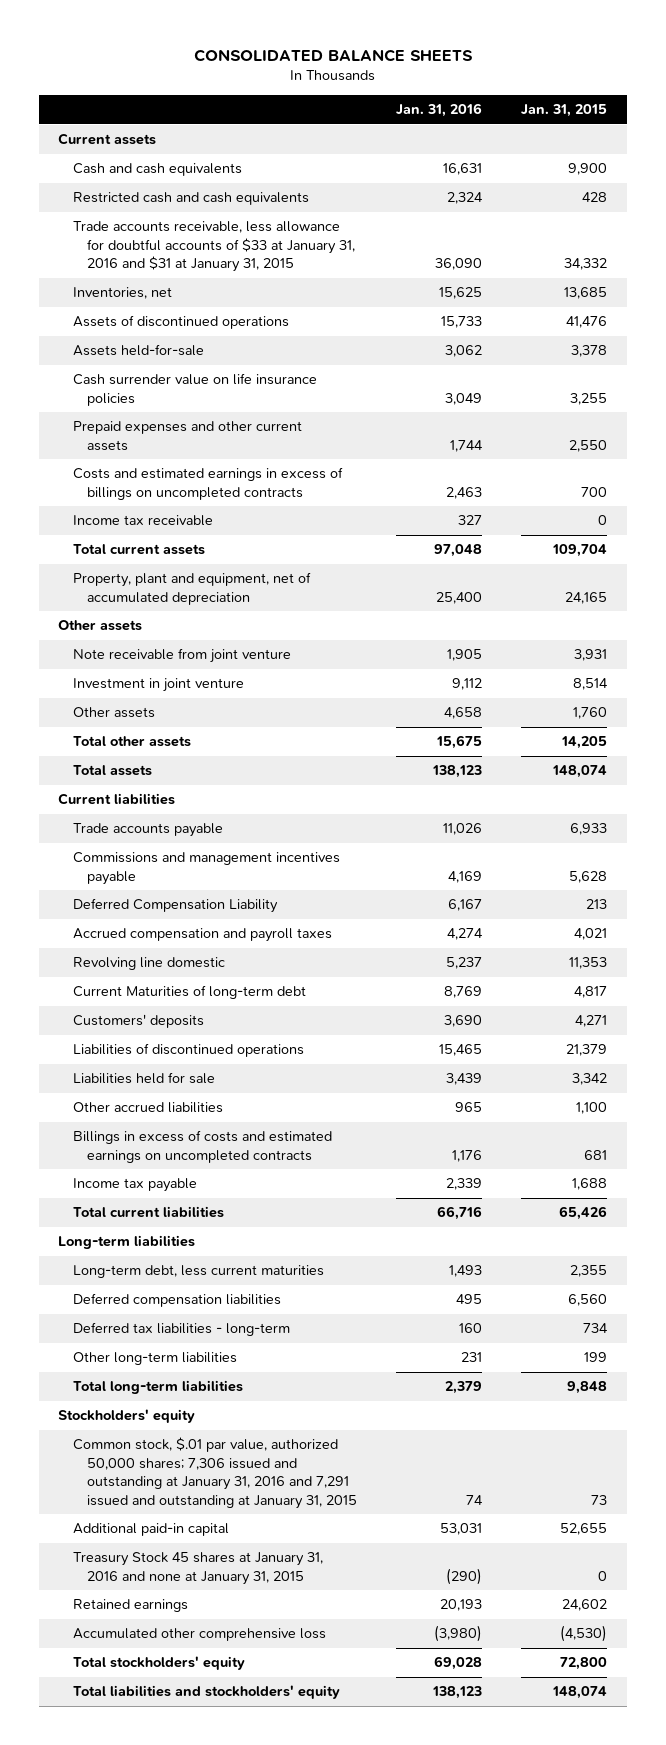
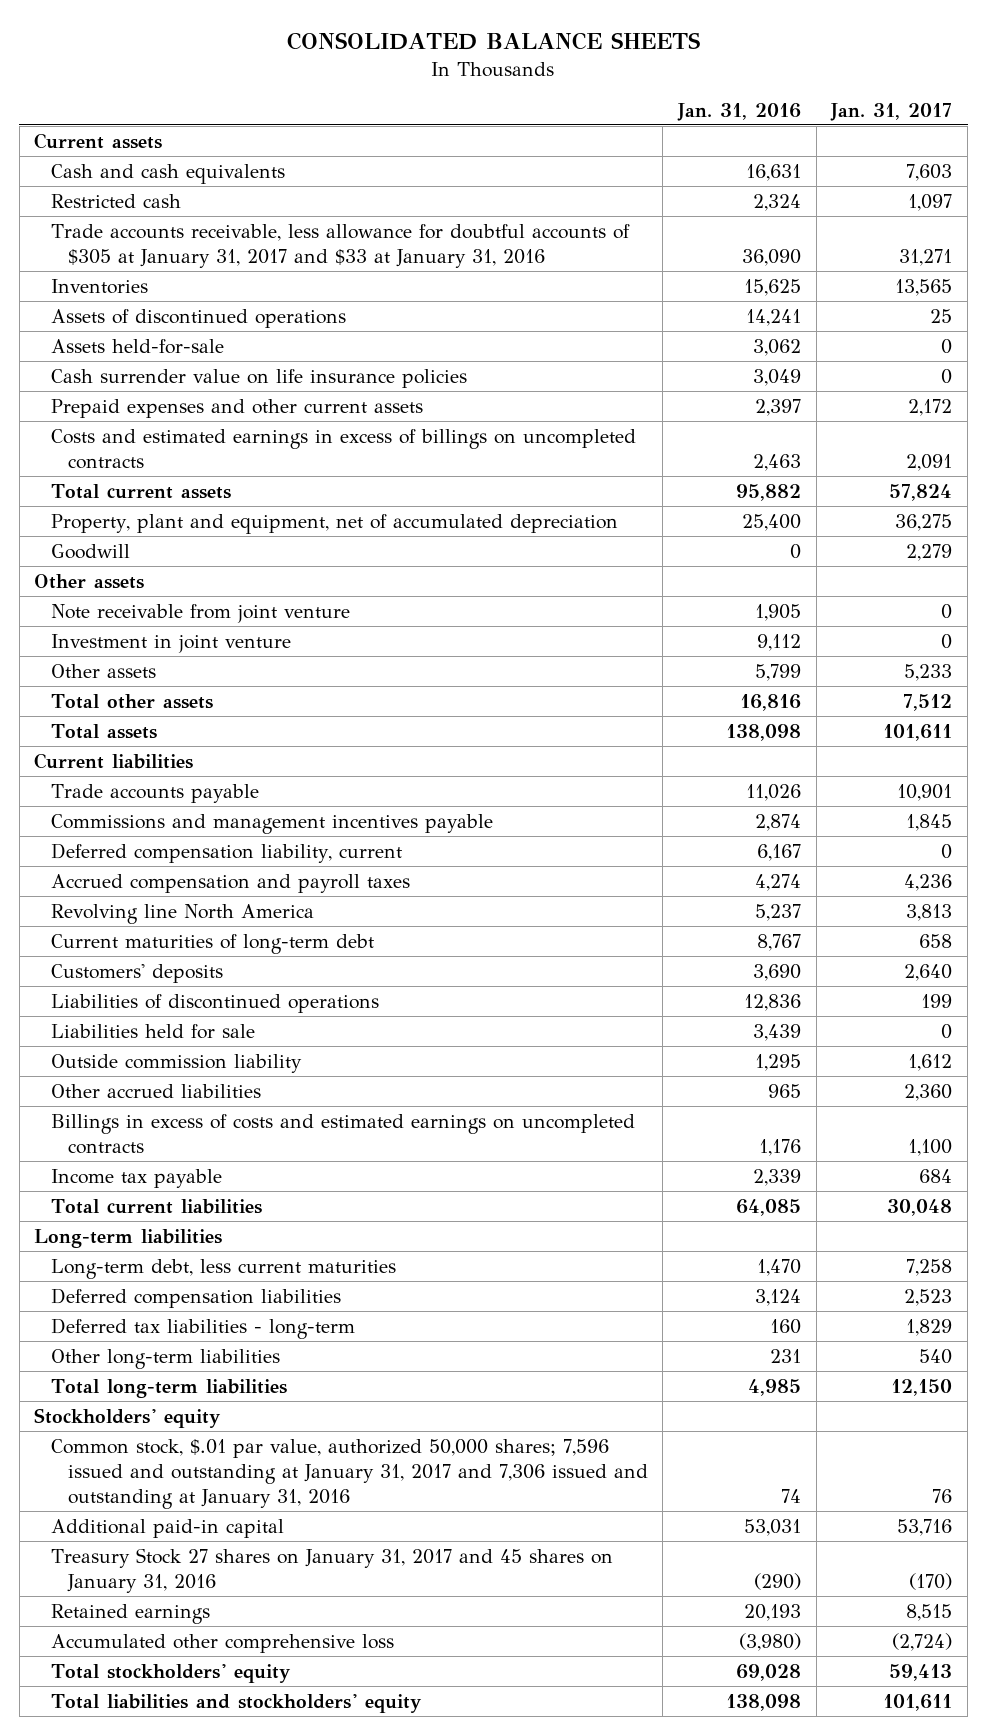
- | Jan. 31, 2016 | Jan. 31, 2015
+ | Jan. 31, 2016 | Jan. 31, 2017
- Restricted cash and cash equivalents | 2,324 | 428
- Trade accounts receivable, less allowance for doubtful accounts of $33 at January 31, 2016 and $31 at January 31, 2015 | 36,090 | 34,332
- Inventories, net | 15,625 | 13,685
- Assets of discontinued operations | 15,733 | 41,476
+ Restricted cash | 2,324 | 1,097
+ Trade accounts receivable, less allowance for doubtful accounts of $305 at January 31, 2017 and $33 at January 31, 2016 | 36,090 | 31,271
+ Inventories | 15,625 | 13,565
+ Assets of discontinued operations | 14,241 | 25
- Prepaid expenses and other current assets | 1,744 | 2,550
+ Prepaid expenses and other current assets | 2,397 | 2,172
- Income tax receivable | 327 | 0
- Total current assets | 97,048 | 109,704
+ Total current assets | 95,882 | 57,824
+ Goodwill | 0 | 2,279
- Other assets | 4,658 | 1,760
- Total other assets | 15,675 | 14,205
- Total assets | 138,123 | 148,074
+ Other assets | 5,799 | 5,233
+ Total other assets | 16,816 | 7,512
+ Total assets | 138,098 | 101,611
- Commissions and management incentives payable | 4,169 | 5,628
- Deferred Compensation Liability | 6,167 | 213
+ Commissions and management incentives payable | 2,874 | 1,845
+ Deferred compensation liability, current | 6,167 | 0
- Revolving line domestic | 5,237 | 11,353
- Current Maturities of long-term debt | 8,769 | 4,817
+ Revolving line North America | 5,237 | 3,813
+ Current maturities of long-term debt | 8,767 | 658
- Liabilities of discontinued operations | 15,465 | 21,379
+ Liabilities of discontinued operations | 12,836 | 199
+ Outside commission liability | 1,295 | 1,612
- Total current liabilities | 66,716 | 65,426
+ Total current liabilities | 64,085 | 30,048
- Long-term debt, less current maturities | 1,493 | 2,355
- Deferred compensation liabilities | 495 | 6,560
+ Long-term debt, less current maturities | 1,470 | 7,258
+ Deferred compensation liabilities | 3,124 | 2,523
- Total long-term liabilities | 2,379 | 9,848
+ Total long-term liabilities | 4,985 | 12,150
- Common stock, $.01 par value, authorized 50,000 shares; 7,306 issued and outstanding at January 31, 2016 and 7,291 issued and outstanding at January 31, 2015 | 74 | 73
+ Common stock, $.01 par value, authorized 50,000 shares; 7,596 issued and outstanding at January 31, 2017 and 7,306 issued and outstanding at January 31, 2016 | 74 | 76
- Treasury Stock 45 shares at January 31, 2016 and none at January 31, 2015 | (290) | 0
+ Treasury Stock 27 shares on January 31, 2017 and 45 shares on January 31, 2016 | (290) | (170)
- Total liabilities and stockholders' equity | 138,123 | 148,074
+ Total liabilities and stockholders' equity | 138,098 | 101,611

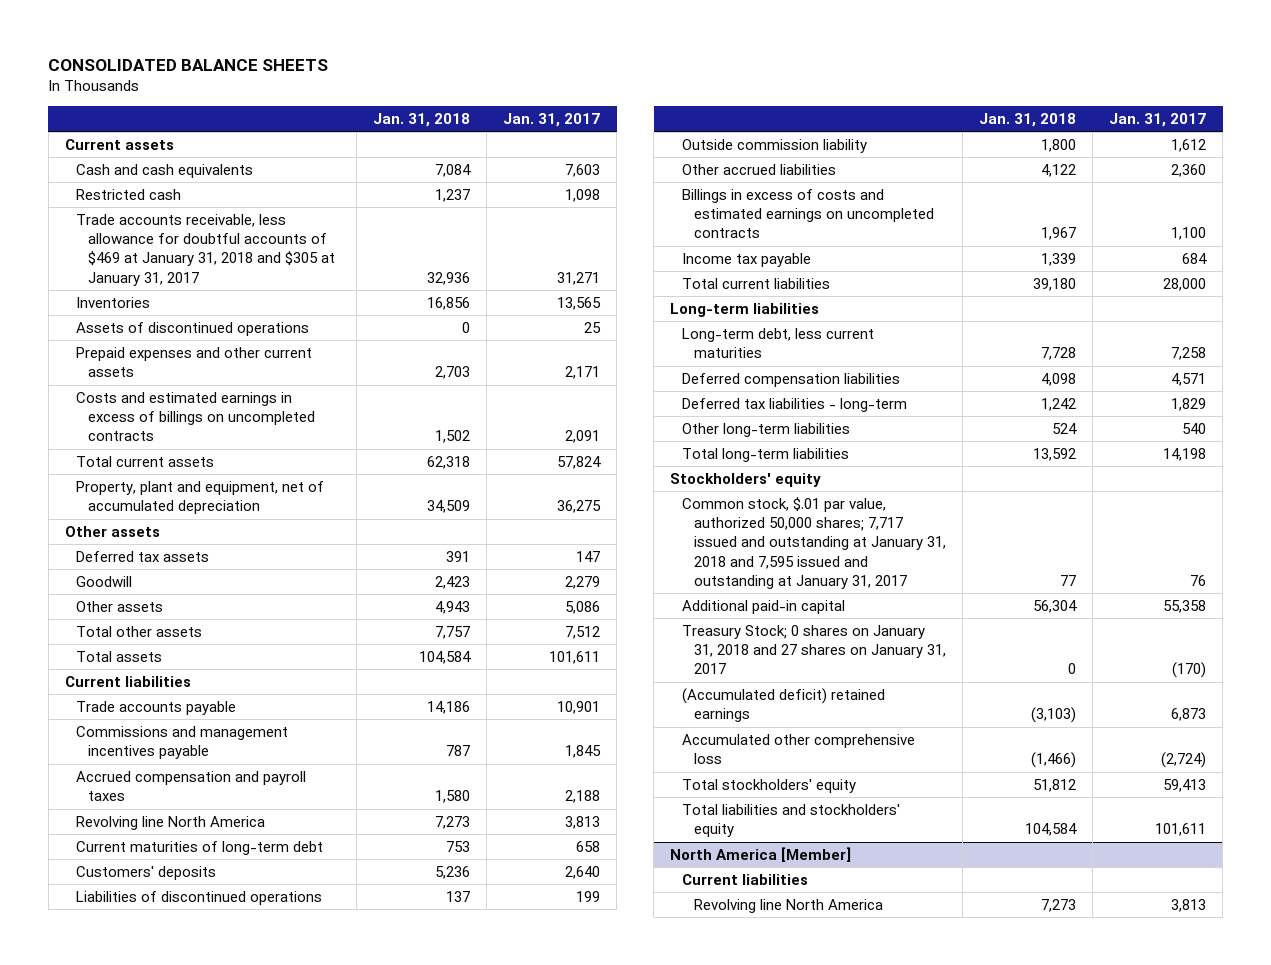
- | Jan. 31, 2016 | Jan. 31, 2017
+ | Jan. 31, 2018 | Jan. 31, 2017
- Restricted cash | 2,324 | 1,097
- Trade accounts receivable, less allowance for doubtful accounts of $305 at January 31, 2017 and $33 at January 31, 2016 | 36,090 | 31,271
+ Restricted cash | 1,237 | 1,098
+ Trade accounts receivable, less allowance for doubtful accounts of $469 at January 31, 2018 and $305 at January 31, 2017 | 32,936 | 31,271
- Assets held-for-sale | 3,062 | 0
- Cash surrender value on life insurance policies | 3,049 | 0
- Prepaid expenses and other current assets | 2,397 | 2,172
+ Prepaid expenses and other current assets | 2,703 | 2,171
- Note receivable from joint venture | 1,905 | 0
- Investment in joint venture | 9,112 | 0
- Other assets | 5,799 | 5,233
+ Deferred tax assets | 391 | 147
moved down: Goodwill | 2,423 | 2,279
+ Other assets | 4,943 | 5,086
- Deferred compensation liability, current | 6,167 | 0
- Accrued compensation and payroll taxes | 4,274 | 4,236
+ Accrued compensation and payroll taxes | 1,580 | 2,188
- Liabilities held for sale | 3,439 | 0
- Total current liabilities | 64,085 | 30,048
+ Total current liabilities | 39,180 | 28,000
- Deferred compensation liabilities | 3,124 | 2,523
+ Deferred compensation liabilities | 4,098 | 4,571
- Total long-term liabilities | 4,985 | 12,150
+ Total long-term liabilities | 13,592 | 14,198
- Common stock, $.01 par value, authorized 50,000 shares; 7,596 issued and outstanding at January 31, 2017 and 7,306 issued and outstanding at January 31, 2016 | 74 | 76
- Additional paid-in capital | 53,031 | 53,716
- Treasury Stock 27 shares on January 31, 2017 and 45 shares on January 31, 2016 | (290) | (170)
- Retained earnings | 20,193 | 8,515
+ Common stock, $.01 par value, authorized 50,000 shares; 7,717 issued and outstanding at January 31, 2018 and 7,595 issued and outstanding at January 31, 2017 | 77 | 76
+ Additional paid-in capital | 56,304 | 55,358
+ Treasury Stock; 0 shares on January 31, 2018 and 27 shares on January 31, 2017 | 0 | (170)
+ (Accumulated deficit) retained earnings | (3,103) | 6,873
+ North America [Member]
+ Current liabilities
+ Revolving line North America | 7,273 | 3,813

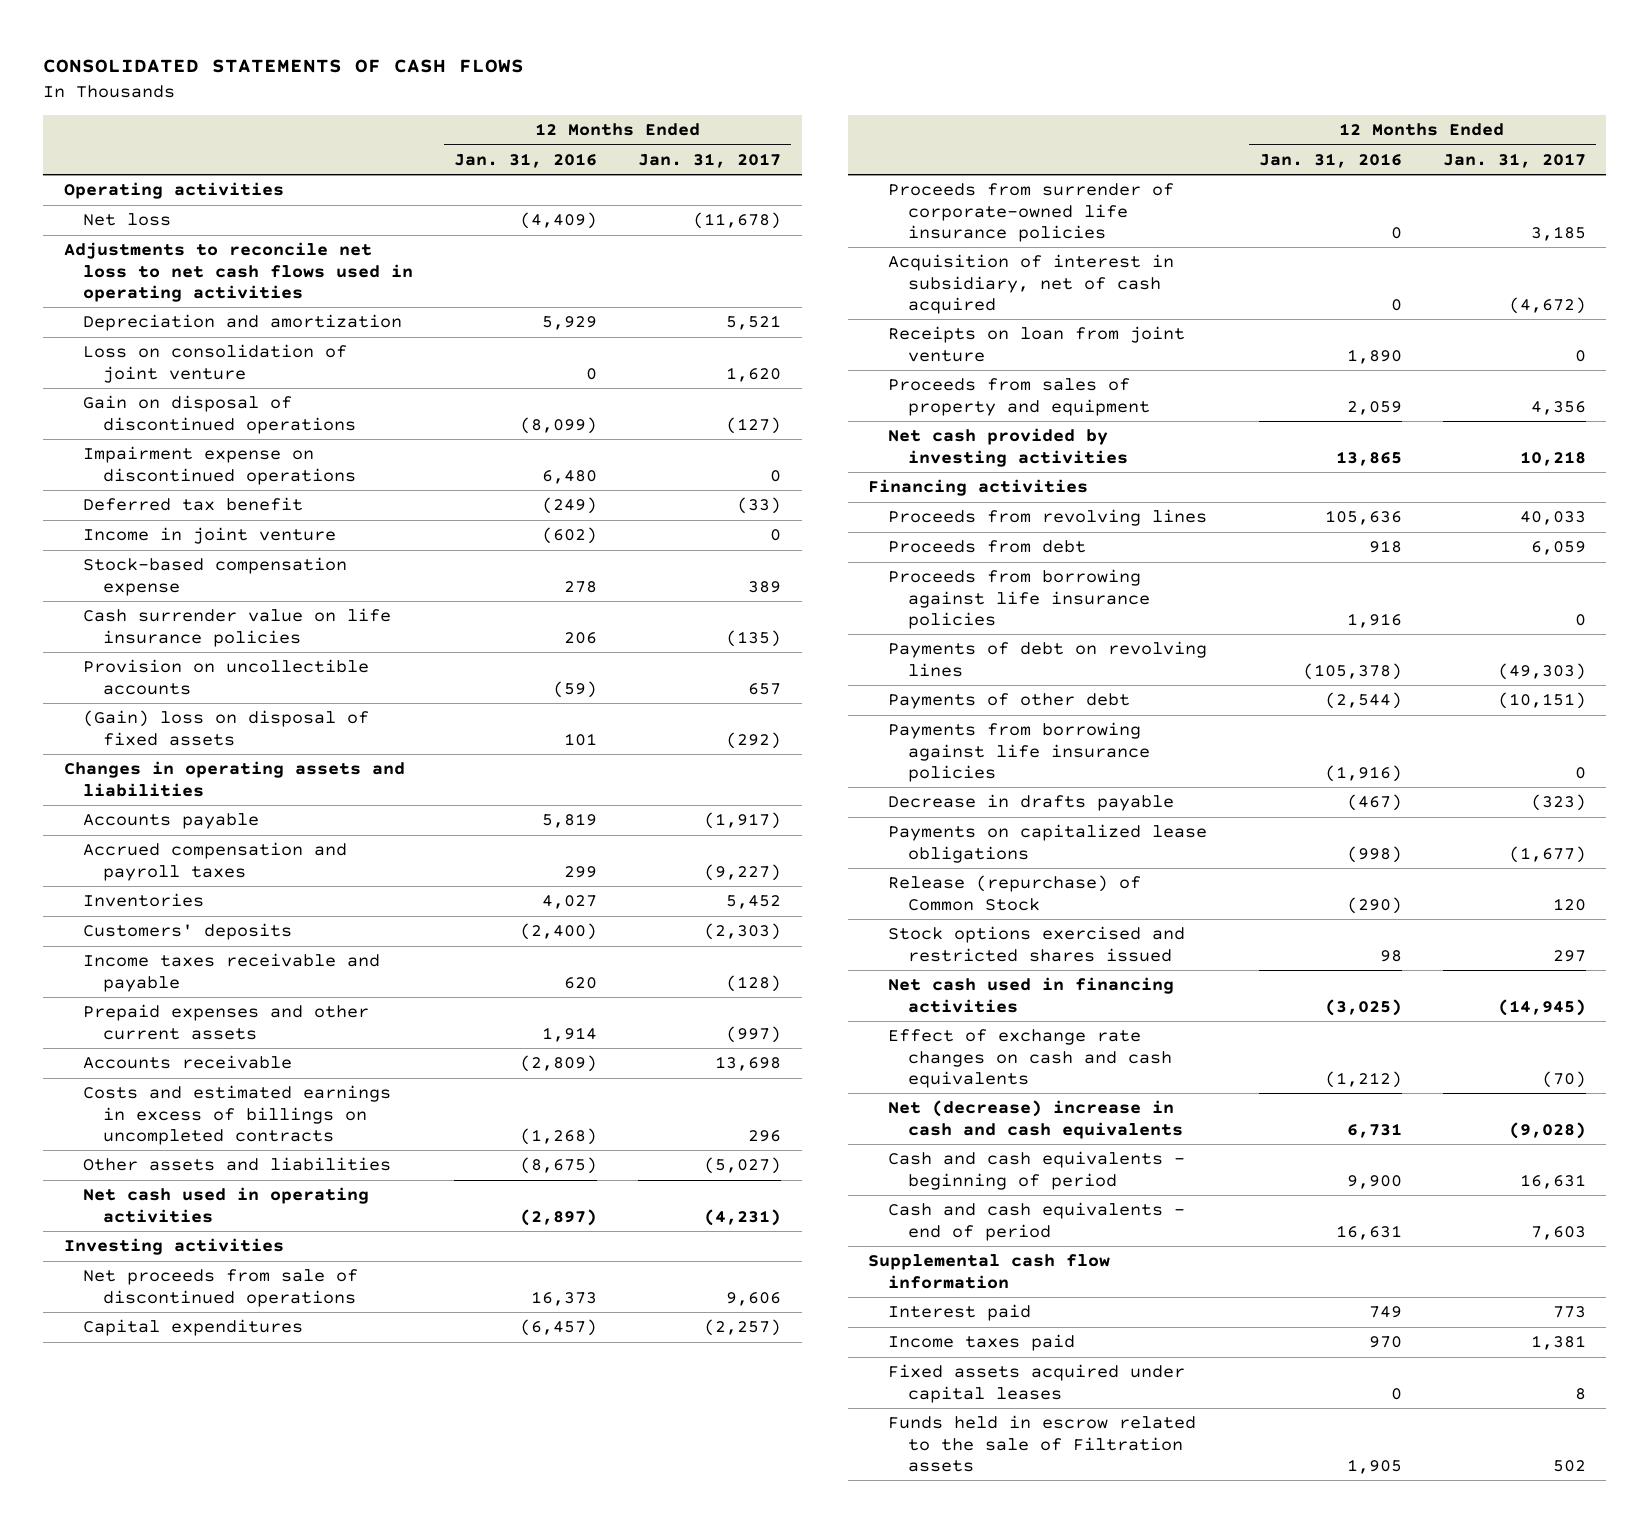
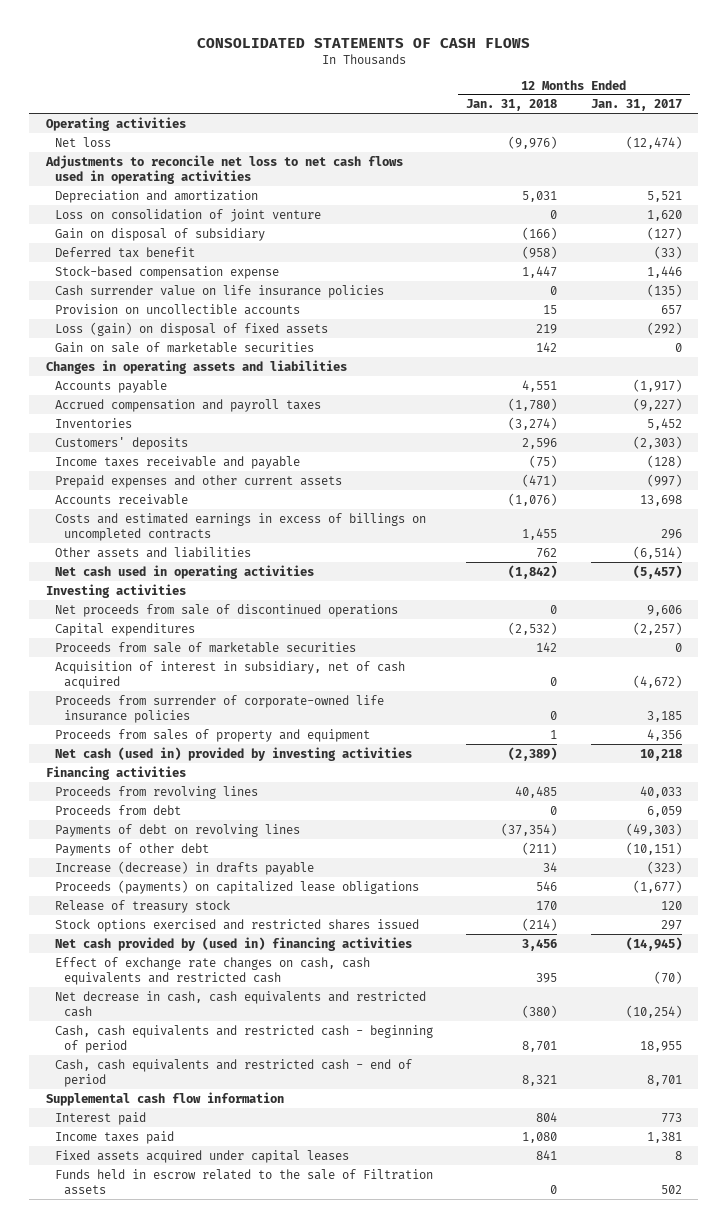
- | 12 Months Ended Jan. 31, 2016 | 12 Months Ended Jan. 31, 2017
+ | 12 Months Ended Jan. 31, 2018 | 12 Months Ended Jan. 31, 2017
- Net loss | (4,409) | (11,678)
+ Net loss | (9,976) | (12,474)
- Gain on disposal of discontinued operations | (8,099) | (127)
- Impairment expense on discontinued operations | 6,480 | 0
+ Gain on disposal of subsidiary | (166) | (127)
- Income in joint venture | (602) | 0
- Stock-based compensation expense | 278 | 389
+ Stock-based compensation expense | 1,447 | 1,446
- (Gain) loss on disposal of fixed assets | 101 | (292)
+ Loss (gain) on disposal of fixed assets | 219 | (292)
+ Gain on sale of marketable securities | 142 | 0
- Other assets and liabilities | (8,675) | (5,027)
- Net cash used in operating activities | (2,897) | (4,231)
+ Other assets and liabilities | 762 | (6,514)
+ Net cash used in operating activities | (1,842) | (5,457)
+ Proceeds from sale of marketable securities | 142 | 0
- Receipts on loan from joint venture | 1,890 | 0
moved down: Proceeds from surrender of corporate-owned life insurance policies | 0 | 3,185
- Net cash provided by investing activities | 13,865 | 10,218
+ Net cash (used in) provided by investing activities | (2,389) | 10,218
- Proceeds from borrowing against life insurance policies | 1,916 | 0
- Payments from borrowing against life insurance policies | (1,916) | 0
- Decrease in drafts payable | (467) | (323)
- Payments on capitalized lease obligations | (998) | (1,677)
- Release (repurchase) of Common Stock | (290) | 120
+ Increase (decrease) in drafts payable | 34 | (323)
+ Proceeds (payments) on capitalized lease obligations | 546 | (1,677)
+ Release of treasury stock | 170 | 120
- Net cash used in financing activities | (3,025) | (14,945)
- Effect of exchange rate changes on cash and cash equivalents | (1,212) | (70)
- Net (decrease) increase in cash and cash equivalents | 6,731 | (9,028)
- Cash and cash equivalents - beginning of period | 9,900 | 16,631
- Cash and cash equivalents - end of period | 16,631 | 7,603
+ Net cash provided by (used in) financing activities | 3,456 | (14,945)
+ Effect of exchange rate changes on cash, cash equivalents and restricted cash | 395 | (70)
+ Net decrease in cash, cash equivalents and restricted cash | (380) | (10,254)
+ Cash, cash equivalents and restricted cash - beginning of period | 8,701 | 18,955
+ Cash, cash equivalents and restricted cash - end of period | 8,321 | 8,701

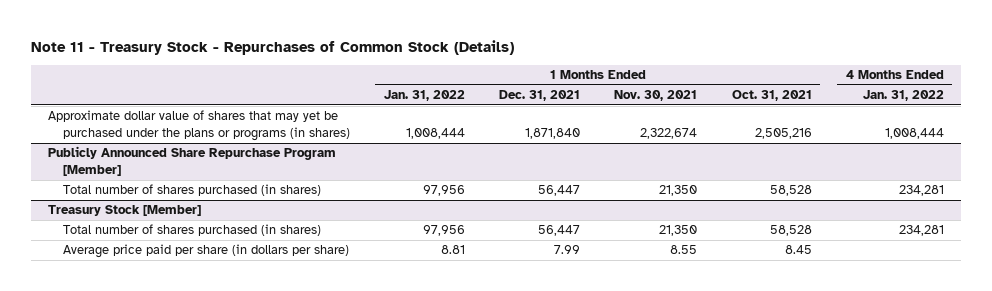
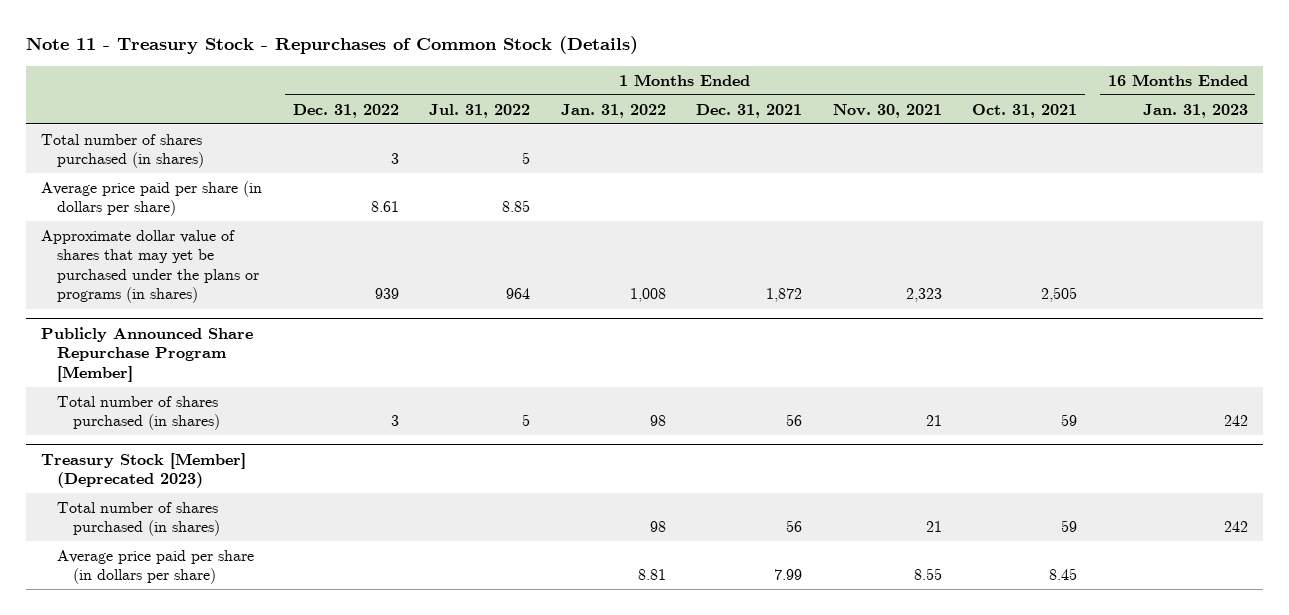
- | 1 Months Ended Jan. 31, 2022 | 1 Months Ended Dec. 31, 2021 | 1 Months Ended Nov. 30, 2021 | 1 Months Ended Oct. 31, 2021 | 4 Months Ended Jan. 31, 2022
+ | 1 Months Ended Dec. 31, 2022 | 1 Months Ended Jul. 31, 2022 | 1 Months Ended Jan. 31, 2022 | 1 Months Ended Dec. 31, 2021 | 1 Months Ended Nov. 30, 2021 | 1 Months Ended Oct. 31, 2021 | 16 Months Ended Jan. 31, 2023
- Approximate dollar value of shares that may yet be purchased under the plans or programs (in shares) | 1,008,444 | 1,871,840 | 2,322,674 | 2,505,216 | 1,008,444
+ Total number of shares purchased (in shares) | 3 | 5 | | | | |
+ Average price paid per share (in dollars per share) | 8.61 | 8.85 | | | | |
+ Approximate dollar value of shares that may yet be purchased under the plans or programs (in shares) | 939 | 964 | 1,008 | 1,872 | 2,323 | 2,505 |
@ Publicly Announced Share Repurchase Program [Member]
- Total number of shares purchased (in shares) | 97,956 | 56,447 | 21,350 | 58,528 | 234,281
- Treasury Stock [Member]
- Total number of shares purchased (in shares) | 97,956 | 56,447 | 21,350 | 58,528 | 234,281
@ Publicly Announced Share Repurchase Program [Member]
+ Total number of shares purchased (in shares) | 3 | 5 | 98 | 56 | 21 | 59 | 242
+ Treasury Stock [Member] (Deprecated 2023)
+ Total number of shares purchased (in shares) | | | 98 | 56 | 21 | 59 | 242

